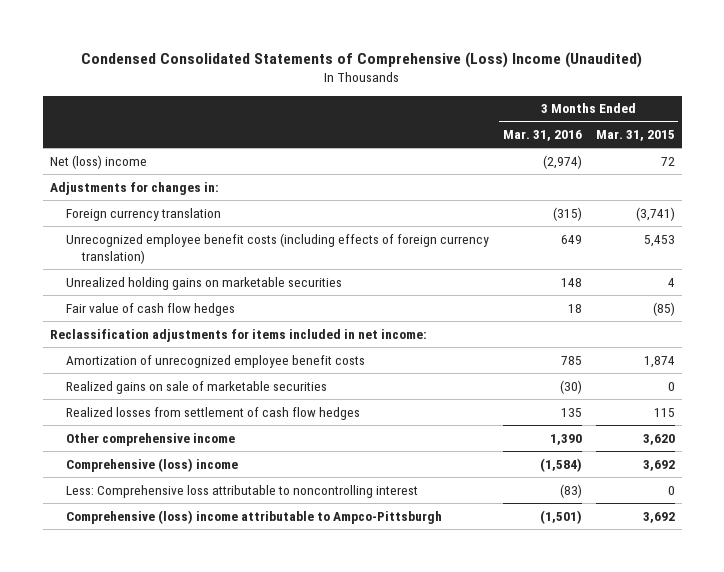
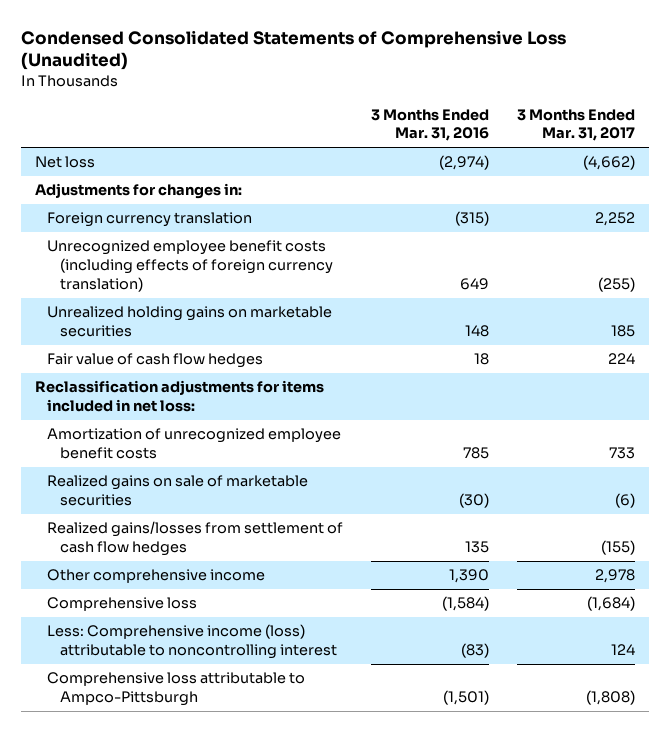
- Condensed Consolidated Statements of Comprehensive (Loss) Income (Unaudited)
+ Condensed Consolidated Statements of Comprehensive Loss (Unaudited)
- | 3 Months Ended Mar. 31, 2016 | 3 Months Ended Mar. 31, 2015
+ | 3 Months Ended Mar. 31, 2016 | 3 Months Ended Mar. 31, 2017
- Net (loss) income | (2,974) | 72
+ Net loss | (2,974) | (4,662)
- Reclassification adjustments for items included in net income:
+ Reclassification adjustments for items included in net loss:
- Realized losses from settlement of cash flow hedges | 135 | 115
+ Realized gains/losses from settlement of cash flow hedges | 135 | (155)
- Comprehensive (loss) income | (1,584) | 3,692
- Less: Comprehensive loss attributable to noncontrolling interest | (83) | 0
- Comprehensive (loss) income attributable to Ampco-Pittsburgh | (1,501) | 3,692
+ Comprehensive loss | (1,584) | (1,684)
+ Less: Comprehensive income (loss) attributable to noncontrolling interest | (83) | 124
+ Comprehensive loss attributable to Ampco-Pittsburgh | (1,501) | (1,808)

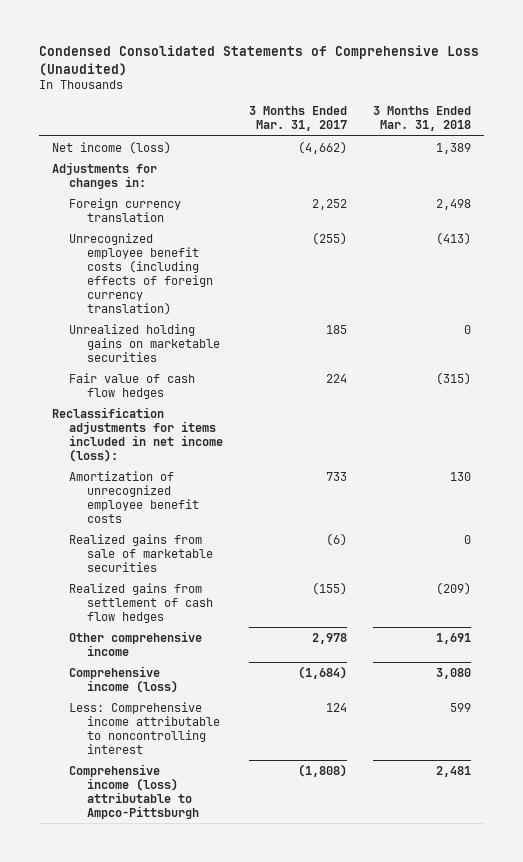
- | 3 Months Ended Mar. 31, 2016 | 3 Months Ended Mar. 31, 2017
+ | 3 Months Ended Mar. 31, 2017 | 3 Months Ended Mar. 31, 2018
- Net loss | (2,974) | (4,662)
+ Net income (loss) | (4,662) | 1,389
- Reclassification adjustments for items included in net loss:
+ Reclassification adjustments for items included in net income (loss):
- Realized gains on sale of marketable securities | (30) | (6)
- Realized gains/losses from settlement of cash flow hedges | 135 | (155)
+ Realized gains from sale of marketable securities | (6) | 0
+ Realized gains from settlement of cash flow hedges | (155) | (209)
- Comprehensive loss | (1,584) | (1,684)
- Less: Comprehensive income (loss) attributable to noncontrolling interest | (83) | 124
- Comprehensive loss attributable to Ampco-Pittsburgh | (1,501) | (1,808)
+ Comprehensive income (loss) | (1,684) | 3,080
+ Less: Comprehensive income attributable to noncontrolling interest | 124 | 599
+ Comprehensive income (loss) attributable to Ampco-Pittsburgh | (1,808) | 2,481

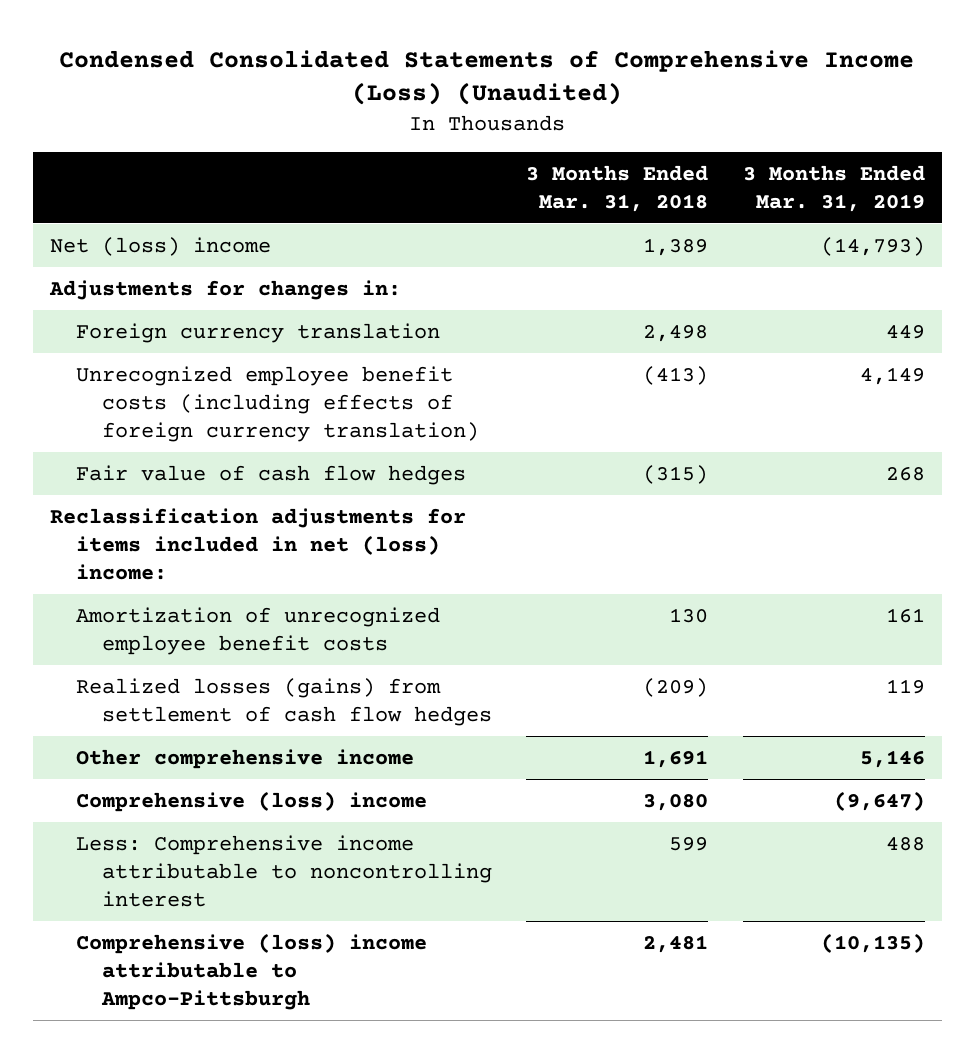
- Condensed Consolidated Statements of Comprehensive Loss (Unaudited)
+ Condensed Consolidated Statements of Comprehensive Income (Loss) (Unaudited)
- | 3 Months Ended Mar. 31, 2017 | 3 Months Ended Mar. 31, 2018
+ | 3 Months Ended Mar. 31, 2018 | 3 Months Ended Mar. 31, 2019
- Net income (loss) | (4,662) | 1,389
+ Net (loss) income | 1,389 | (14,793)
- Unrealized holding gains on marketable securities | 185 | 0
- Reclassification adjustments for items included in net income (loss):
+ Reclassification adjustments for items included in net (loss) income:
- Realized gains from sale of marketable securities | (6) | 0
- Realized gains from settlement of cash flow hedges | (155) | (209)
+ Realized losses (gains) from settlement of cash flow hedges | (209) | 119
- Comprehensive income (loss) | (1,684) | 3,080
+ Comprehensive (loss) income | 3,080 | (9,647)
- Comprehensive income (loss) attributable to Ampco-Pittsburgh | (1,808) | 2,481
+ Comprehensive (loss) income attributable to Ampco-Pittsburgh | 2,481 | (10,135)

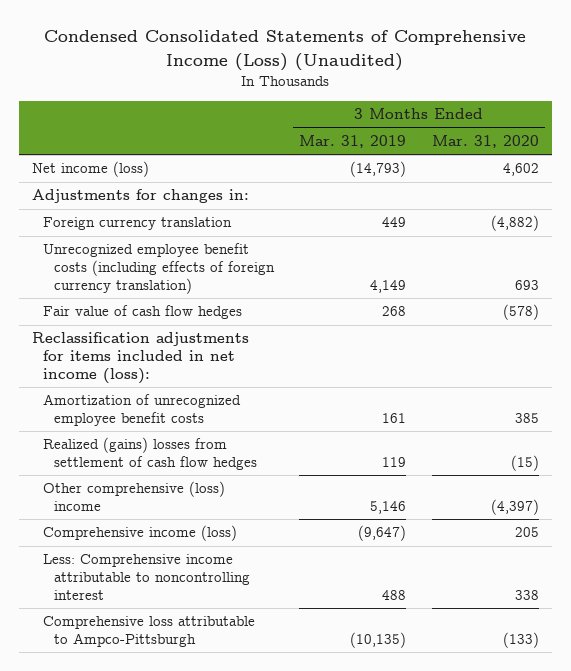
- | 3 Months Ended Mar. 31, 2018 | 3 Months Ended Mar. 31, 2019
+ | 3 Months Ended Mar. 31, 2019 | 3 Months Ended Mar. 31, 2020
- Net (loss) income | 1,389 | (14,793)
+ Net income (loss) | (14,793) | 4,602
- Reclassification adjustments for items included in net (loss) income:
+ Reclassification adjustments for items included in net income (loss):
- Realized losses (gains) from settlement of cash flow hedges | (209) | 119
- Other comprehensive income | 1,691 | 5,146
- Comprehensive (loss) income | 3,080 | (9,647)
+ Realized (gains) losses from settlement of cash flow hedges | 119 | (15)
+ Other comprehensive (loss) income | 5,146 | (4,397)
+ Comprehensive income (loss) | (9,647) | 205
- Comprehensive (loss) income attributable to Ampco-Pittsburgh | 2,481 | (10,135)
+ Comprehensive loss attributable to Ampco-Pittsburgh | (10,135) | (133)

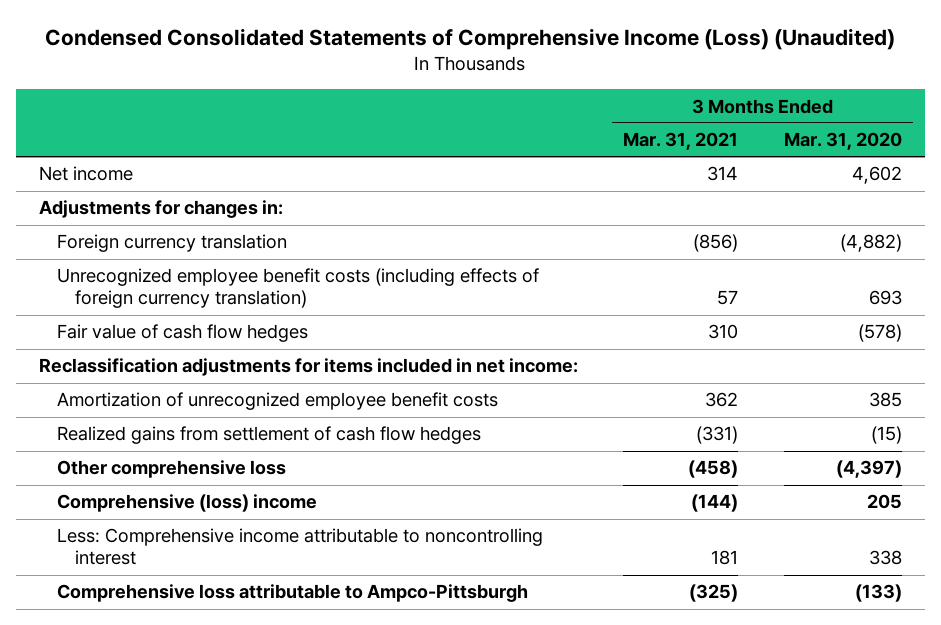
- | 3 Months Ended Mar. 31, 2019 | 3 Months Ended Mar. 31, 2020
+ | 3 Months Ended Mar. 31, 2021 | 3 Months Ended Mar. 31, 2020
- Net income (loss) | (14,793) | 4,602
+ Net income | 314 | 4,602
- Reclassification adjustments for items included in net income (loss):
+ Reclassification adjustments for items included in net income:
- Realized (gains) losses from settlement of cash flow hedges | 119 | (15)
- Other comprehensive (loss) income | 5,146 | (4,397)
- Comprehensive income (loss) | (9,647) | 205
+ Realized gains from settlement of cash flow hedges | (331) | (15)
+ Other comprehensive loss | (458) | (4,397)
+ Comprehensive (loss) income | (144) | 205

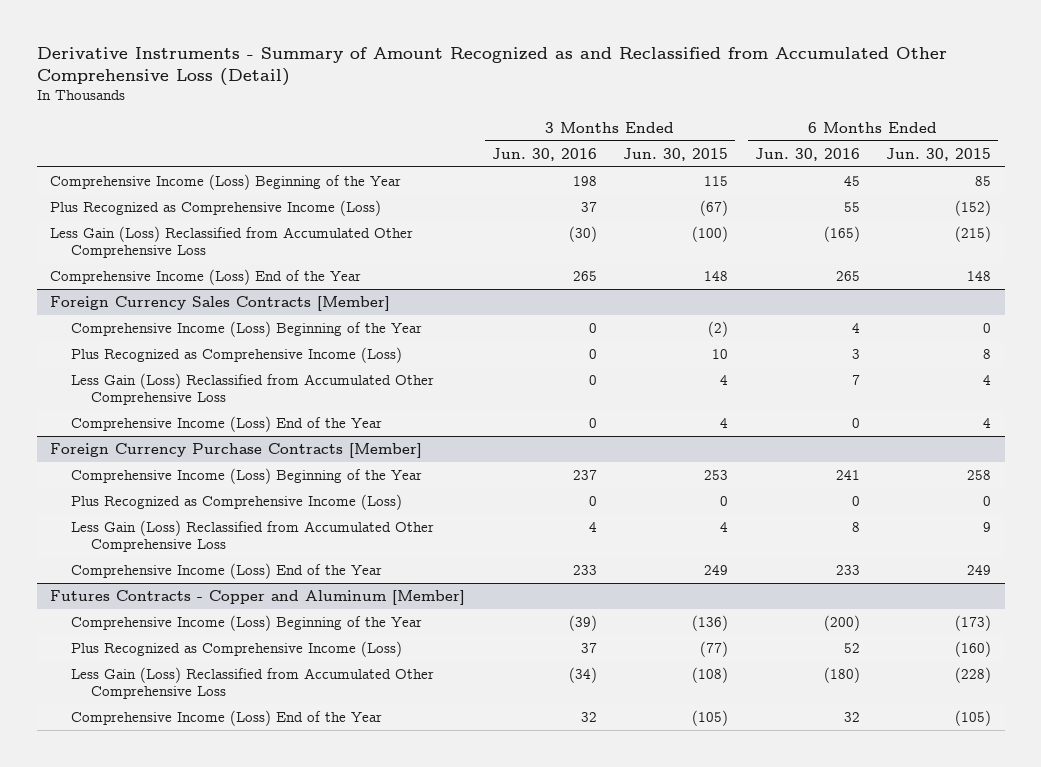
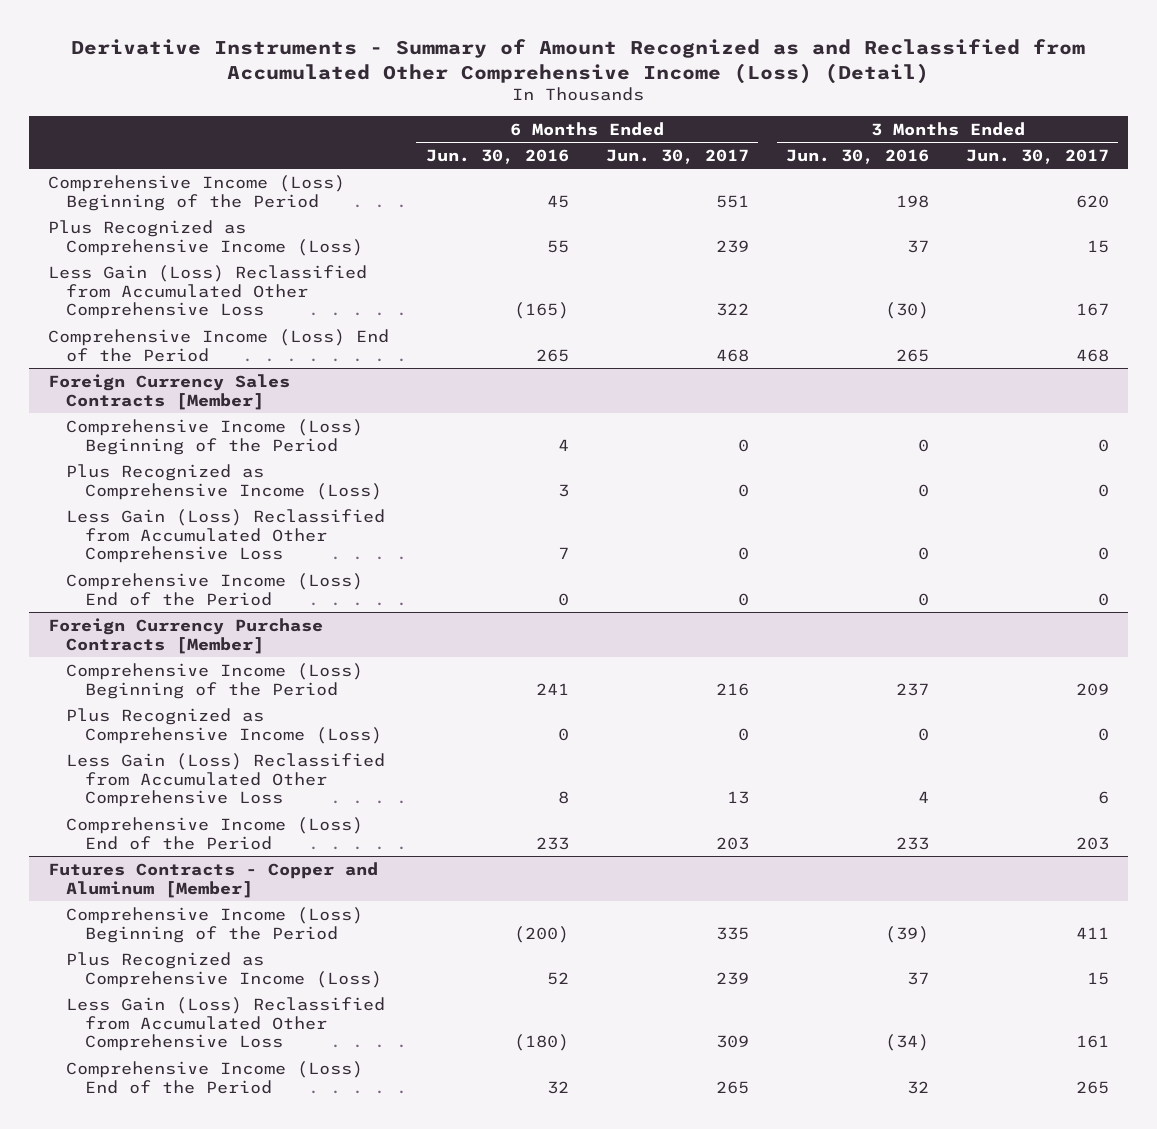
- Derivative Instruments - Summary of Amount Recognized as and Reclassified from Accumulated Other Comprehensive Loss (Detail)
+ Derivative Instruments - Summary of Amount Recognized as and Reclassified from Accumulated Other Comprehensive Income (Loss) (Detail)
- | 3 Months Ended Jun. 30, 2016 | 3 Months Ended Jun. 30, 2015 | 6 Months Ended Jun. 30, 2016 | 6 Months Ended Jun. 30, 2015
+ | 6 Months Ended Jun. 30, 2016 | 6 Months Ended Jun. 30, 2017 | 3 Months Ended Jun. 30, 2016 | 3 Months Ended Jun. 30, 2017
- Comprehensive Income (Loss) Beginning of the Year | 198 | 115 | 45 | 85
+ Comprehensive Income (Loss) Beginning of the Period | 45 | 551 | 198 | 620
- Comprehensive Income (Loss) End of the Year | 265 | 148 | 265 | 148
+ Comprehensive Income (Loss) End of the Period | 265 | 468 | 265 | 468
@ Foreign Currency Sales Contracts [Member]
- Comprehensive Income (Loss) Beginning of the Year | 0 | (2) | 4 | 0
+ Comprehensive Income (Loss) Beginning of the Period | 4 | 0 | 0 | 0
- Comprehensive Income (Loss) End of the Year | 0 | 4 | 0 | 4
+ Comprehensive Income (Loss) End of the Period | 0 | 0 | 0 | 0
@ Foreign Currency Purchase Contracts [Member]
- Comprehensive Income (Loss) Beginning of the Year | 237 | 253 | 241 | 258
+ Comprehensive Income (Loss) Beginning of the Period | 241 | 216 | 237 | 209
- Comprehensive Income (Loss) End of the Year | 233 | 249 | 233 | 249
+ Comprehensive Income (Loss) End of the Period | 233 | 203 | 233 | 203
@ Futures Contracts - Copper and Aluminum [Member]
- Comprehensive Income (Loss) Beginning of the Year | (39) | (136) | (200) | (173)
+ Comprehensive Income (Loss) Beginning of the Period | (200) | 335 | (39) | 411
- Comprehensive Income (Loss) End of the Year | 32 | (105) | 32 | (105)
+ Comprehensive Income (Loss) End of the Period | 32 | 265 | 32 | 265

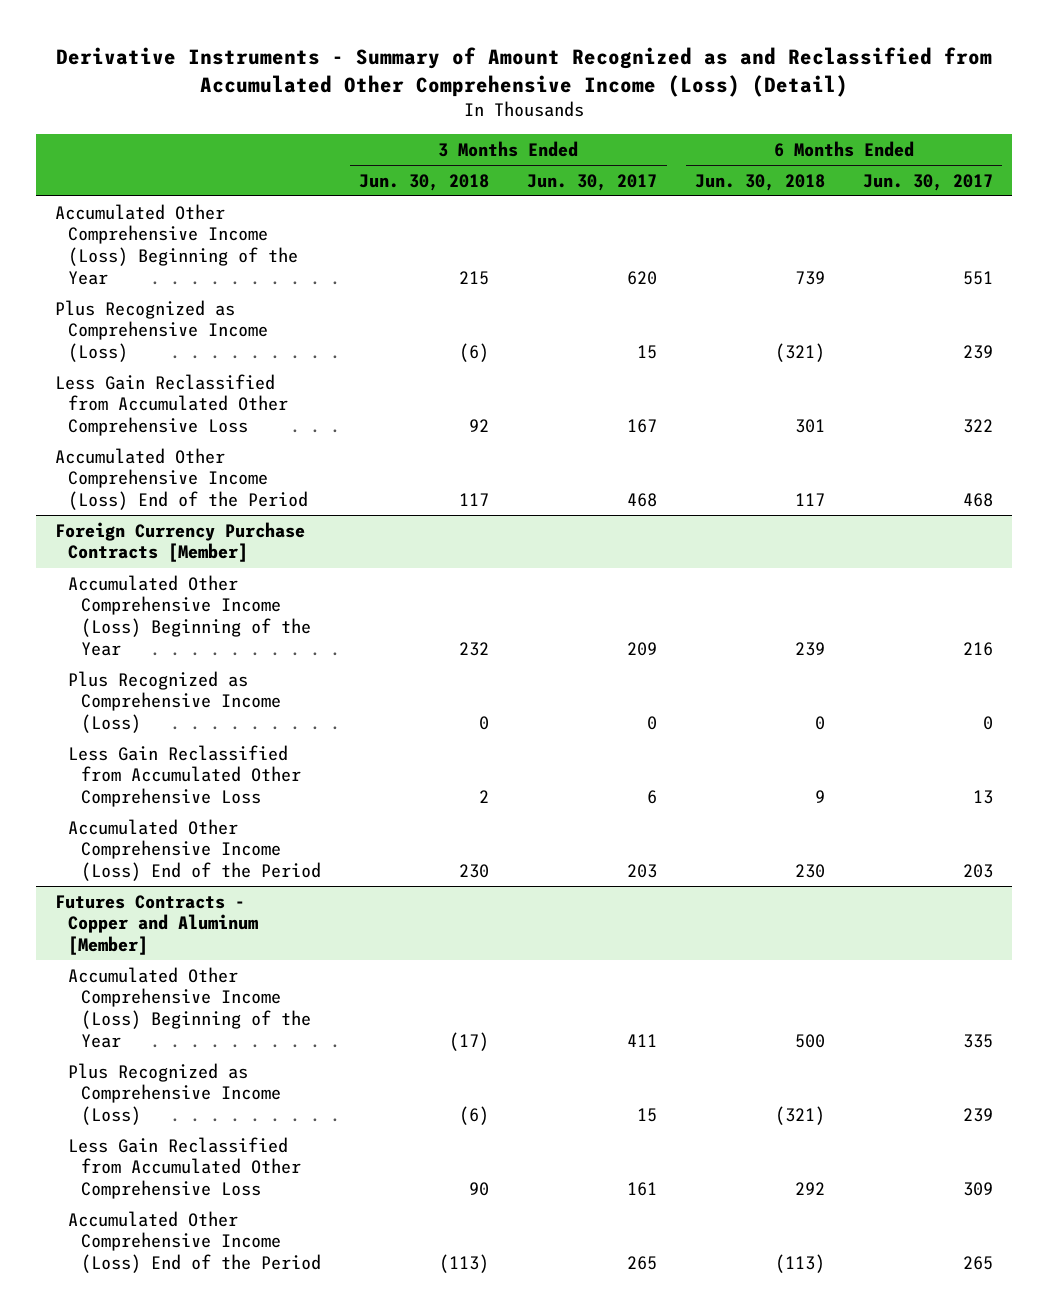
- | 6 Months Ended Jun. 30, 2016 | 6 Months Ended Jun. 30, 2017 | 3 Months Ended Jun. 30, 2016 | 3 Months Ended Jun. 30, 2017
+ | 3 Months Ended Jun. 30, 2018 | 3 Months Ended Jun. 30, 2017 | 6 Months Ended Jun. 30, 2018 | 6 Months Ended Jun. 30, 2017
- Comprehensive Income (Loss) Beginning of the Period | 45 | 551 | 198 | 620
+ Accumulated Other Comprehensive Income (Loss) Beginning of the Year | 215 | 620 | 739 | 551
- Less Gain (Loss) Reclassified from Accumulated Other Comprehensive Loss | (165) | 322 | (30) | 167
- Comprehensive Income (Loss) End of the Period | 265 | 468 | 265 | 468
- Foreign Currency Sales Contracts [Member]
- Comprehensive Income (Loss) Beginning of the Period | 4 | 0 | 0 | 0
- Plus Recognized as Comprehensive Income (Loss) | 3 | 0 | 0 | 0
- Less Gain (Loss) Reclassified from Accumulated Other Comprehensive Loss | 7 | 0 | 0 | 0
- Comprehensive Income (Loss) End of the Period | 0 | 0 | 0 | 0
+ Less Gain Reclassified from Accumulated Other Comprehensive Loss | 92 | 167 | 301 | 322
+ Accumulated Other Comprehensive Income (Loss) End of the Period | 117 | 468 | 117 | 468
@ Foreign Currency Purchase Contracts [Member]
- Comprehensive Income (Loss) Beginning of the Period | 241 | 216 | 237 | 209
+ Accumulated Other Comprehensive Income (Loss) Beginning of the Year | 232 | 209 | 239 | 216
- Less Gain (Loss) Reclassified from Accumulated Other Comprehensive Loss | 8 | 13 | 4 | 6
- Comprehensive Income (Loss) End of the Period | 233 | 203 | 233 | 203
+ Less Gain Reclassified from Accumulated Other Comprehensive Loss | 2 | 6 | 9 | 13
+ Accumulated Other Comprehensive Income (Loss) End of the Period | 230 | 203 | 230 | 203
@ Futures Contracts - Copper and Aluminum [Member]
- Comprehensive Income (Loss) Beginning of the Period | (200) | 335 | (39) | 411
+ Accumulated Other Comprehensive Income (Loss) Beginning of the Year | (17) | 411 | 500 | 335
- Less Gain (Loss) Reclassified from Accumulated Other Comprehensive Loss | (180) | 309 | (34) | 161
- Comprehensive Income (Loss) End of the Period | 32 | 265 | 32 | 265
+ Less Gain Reclassified from Accumulated Other Comprehensive Loss | 90 | 161 | 292 | 309
+ Accumulated Other Comprehensive Income (Loss) End of the Period | (113) | 265 | (113) | 265

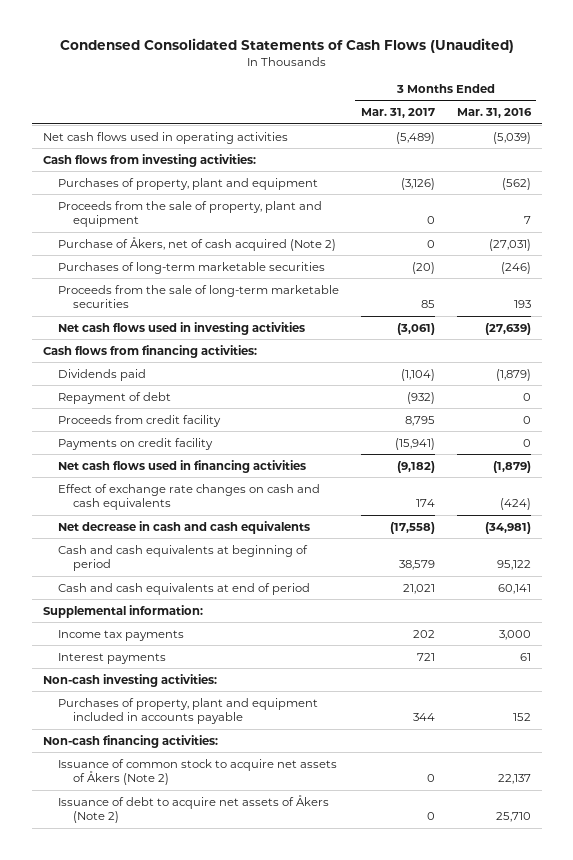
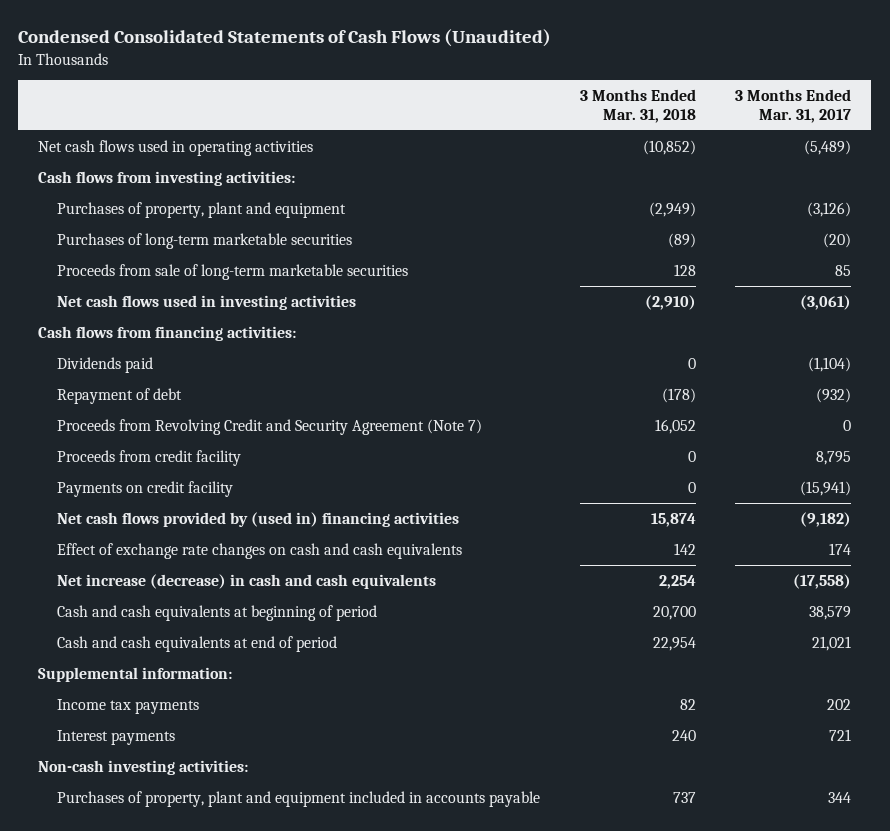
- | 3 Months Ended Mar. 31, 2017 | 3 Months Ended Mar. 31, 2016
+ | 3 Months Ended Mar. 31, 2018 | 3 Months Ended Mar. 31, 2017
- Proceeds from the sale of property, plant and equipment | 0 | 7
- Purchase of Åkers, net of cash acquired (Note 2) | 0 | (27,031)
- Proceeds from the sale of long-term marketable securities | 85 | 193
+ Proceeds from sale of long-term marketable securities | 128 | 85
+ Proceeds from Revolving Credit and Security Agreement (Note 7) | 16,052 | 0
- Net cash flows used in financing activities | (9,182) | (1,879)
+ Net cash flows provided by (used in) financing activities | 15,874 | (9,182)
- Net decrease in cash and cash equivalents | (17,558) | (34,981)
+ Net increase (decrease) in cash and cash equivalents | 2,254 | (17,558)
- Non-cash financing activities:
- Issuance of common stock to acquire net assets of Åkers (Note 2) | 0 | 22,137
- Issuance of debt to acquire net assets of Åkers (Note 2) | 0 | 25,710

